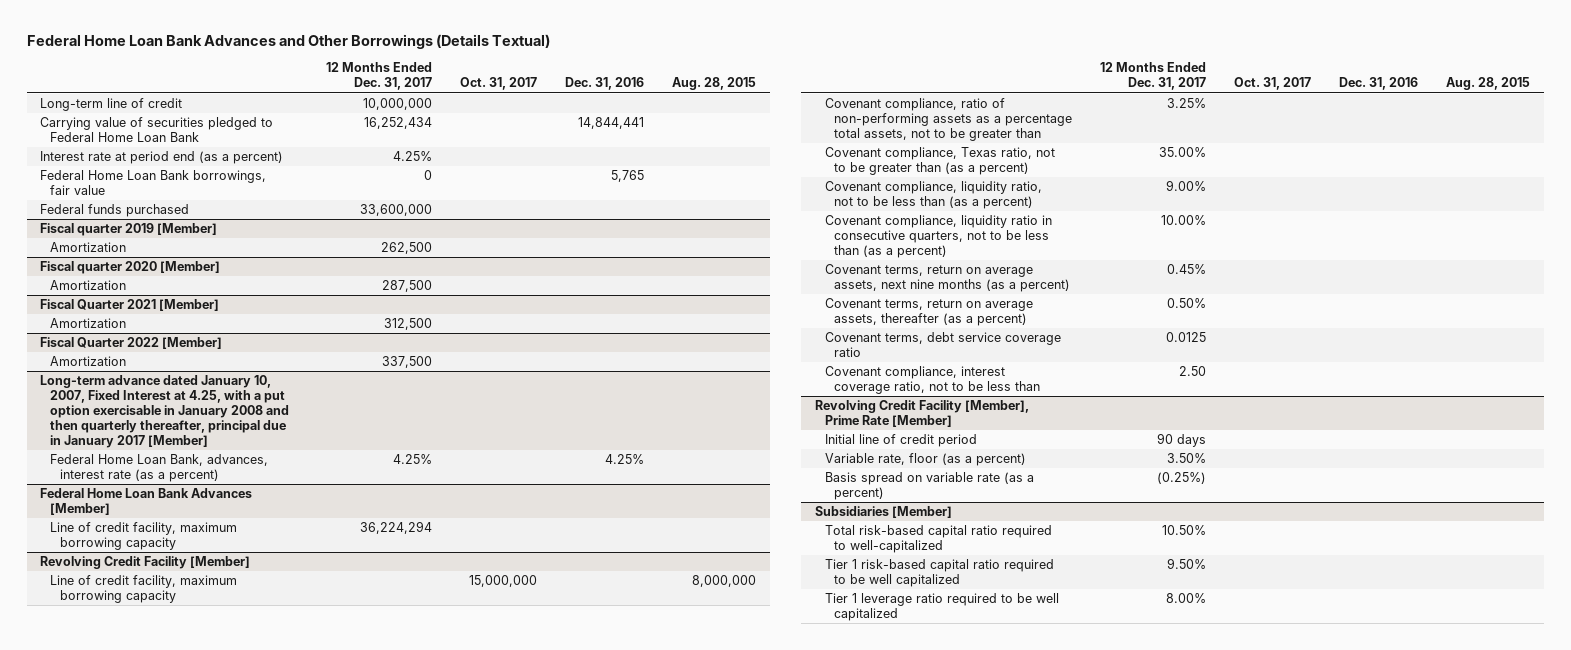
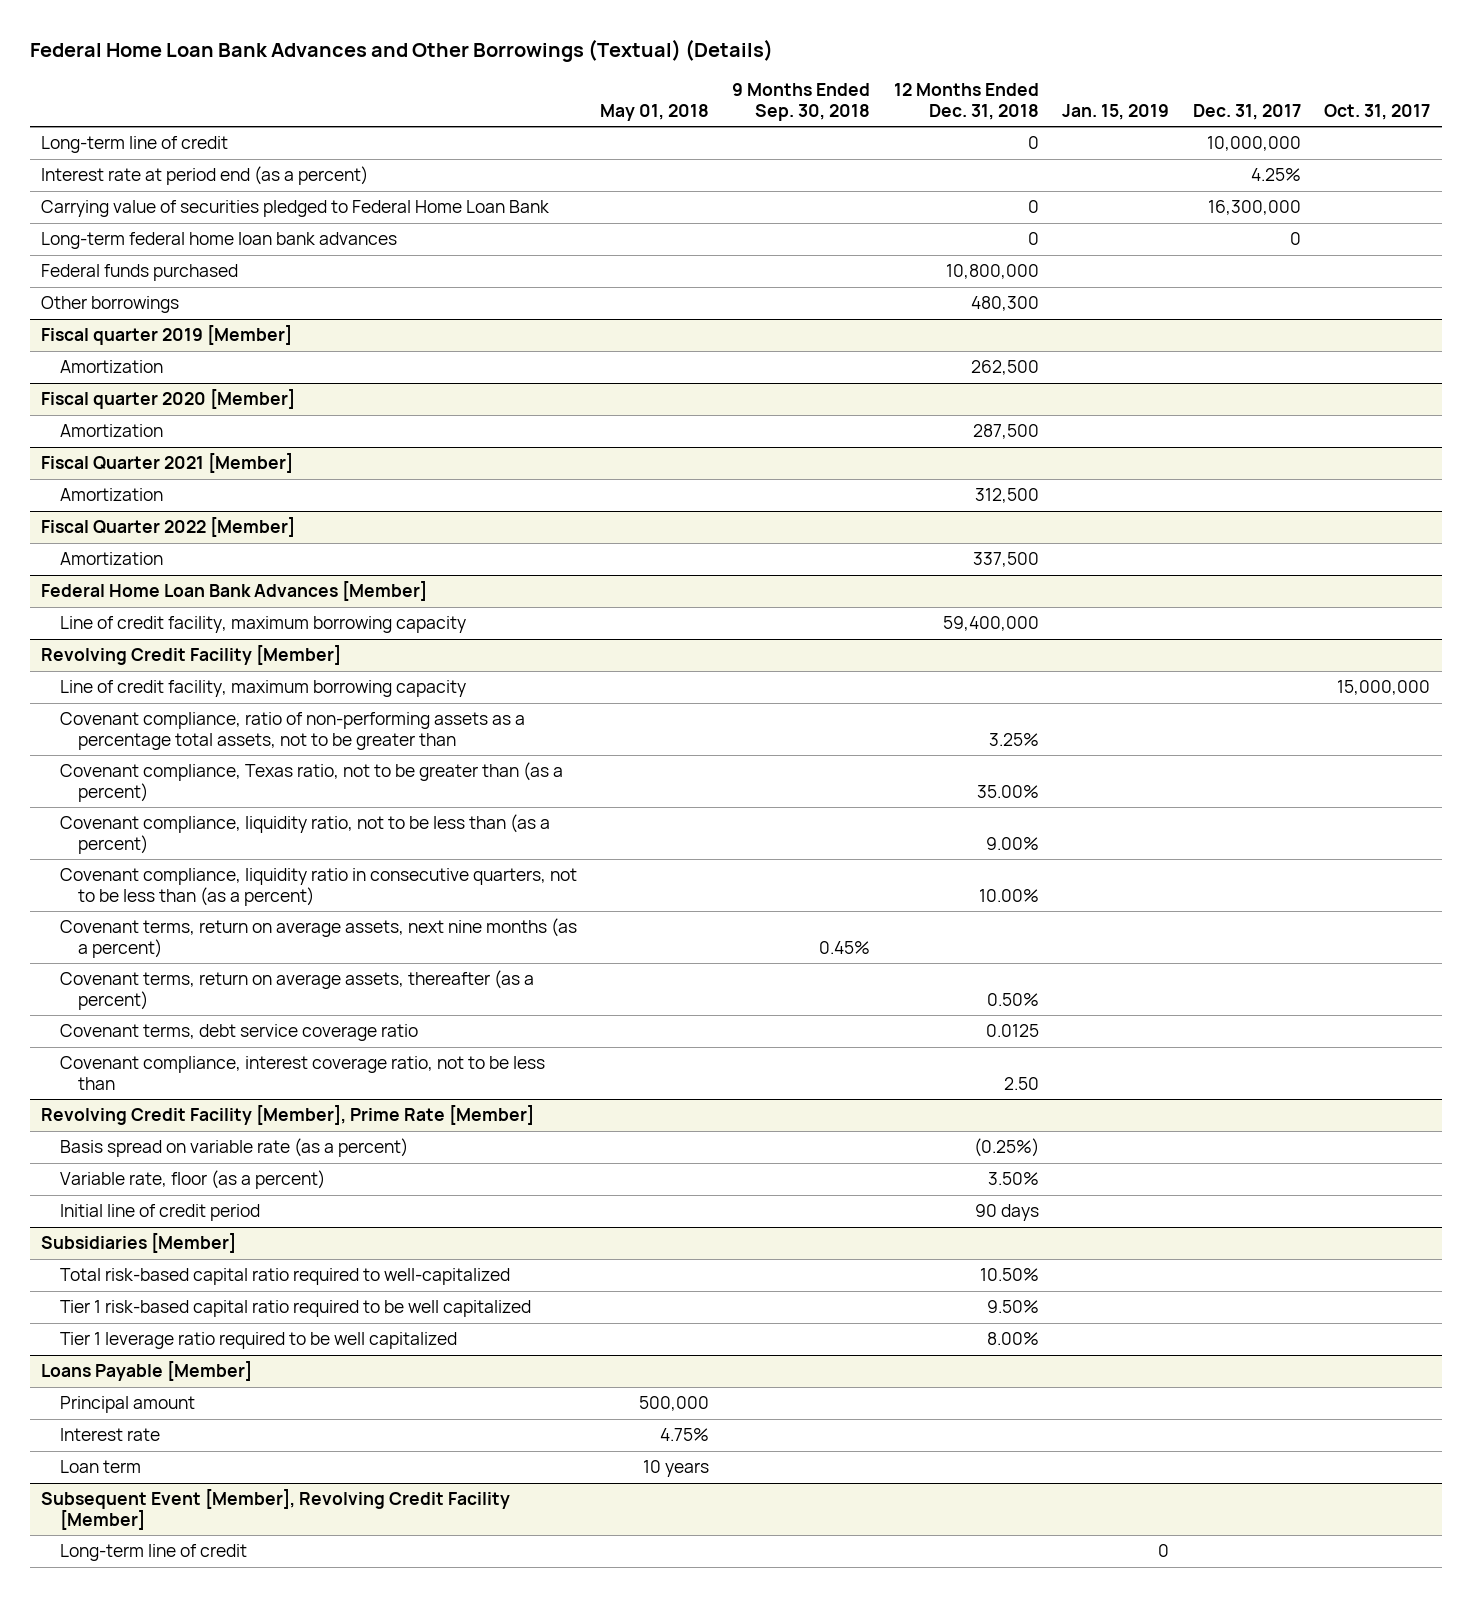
- Federal Home Loan Bank Advances and Other Borrowings (Details Textual)
+ Federal Home Loan Bank Advances and Other Borrowings (Textual) (Details)
- | 12 Months Ended Dec. 31, 2017 | Oct. 31, 2017 | Dec. 31, 2016 | Aug. 28, 2015
+ | May 01, 2018 | 9 Months Ended Sep. 30, 2018 | 12 Months Ended Dec. 31, 2018 | Jan. 15, 2019 | Dec. 31, 2017 | Oct. 31, 2017
- Federal Home Loan Bank borrowings, fair value | 0 | | 5,765 |
moved down: Carrying value of securities pledged to Federal Home Loan Bank | | | 0 | | 16,300,000 |
+ Long-term federal home loan bank advances | | | 0 | | 0 |
+ Other borrowings | | | 480,300 | | |
- Long-term advance dated January 10, 2007, Fixed Interest at 4.25, with a put option exercisable in January 2008 and then quarterly thereafter, principal due in January 2017 [Member]
- Federal Home Loan Bank, advances, interest rate (as a percent) | 4.25% | | 4.25% |
@ Revolving Credit Facility [Member], Prime Rate [Member]
moved down: Variable rate, floor (as a percent) | | | 3.50% | | |
moved down: Initial line of credit period | | | 90 days | | |
+ Loans Payable [Member]
+ Principal amount | 500,000 | | | | |
+ Interest rate | 4.75% | | | | |
+ Loan term | 10 years | | | | |
+ Subsequent Event [Member], Revolving Credit Facility [Member]
+ Long-term line of credit | | | | 0 | |

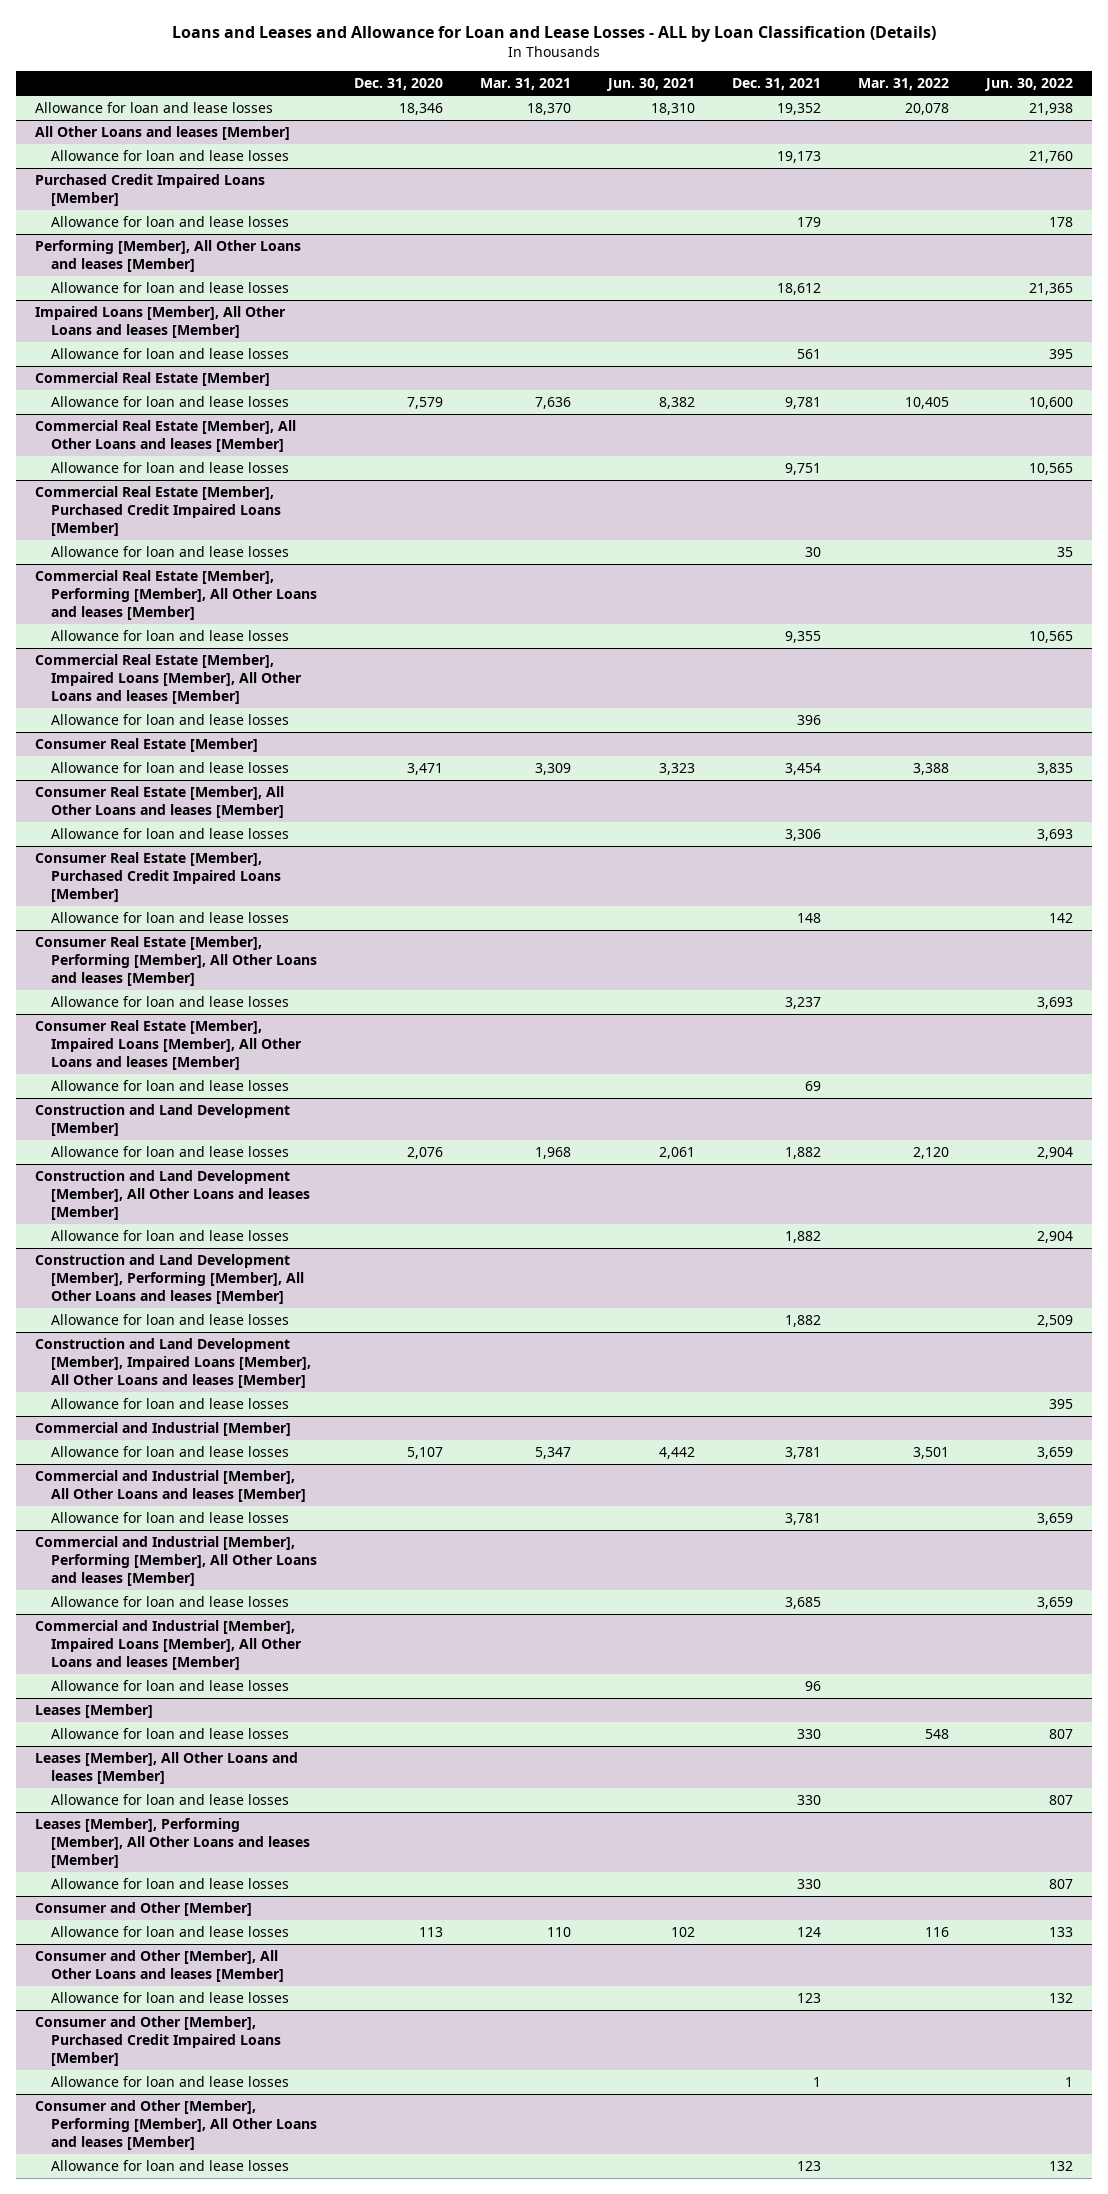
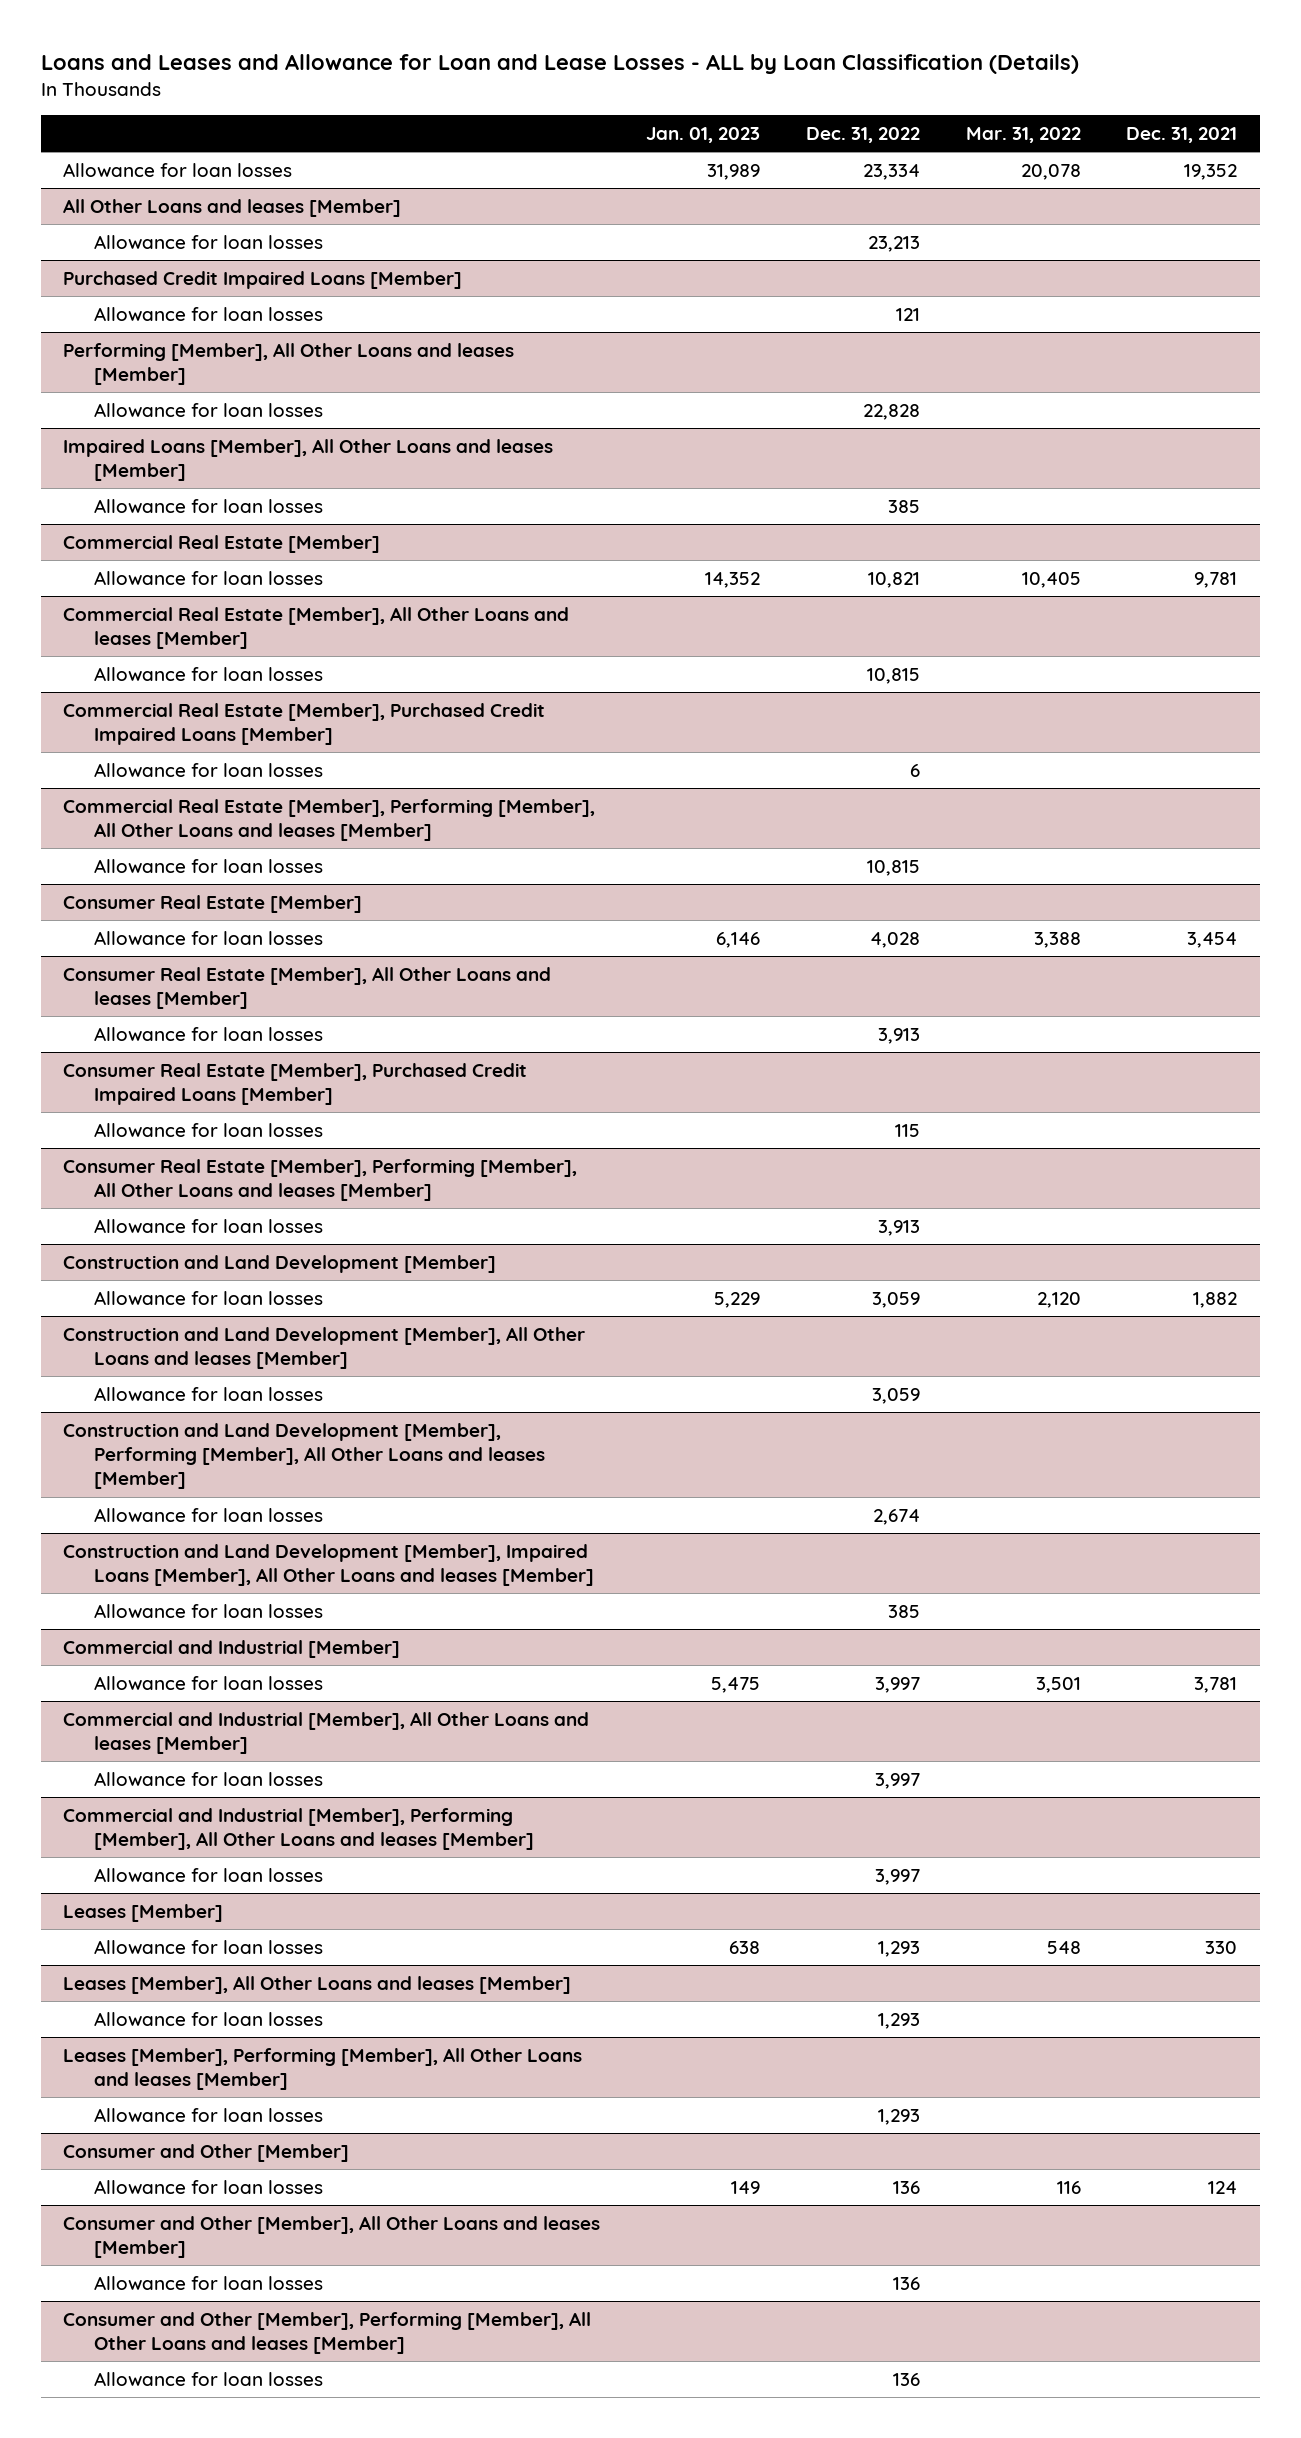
- | Dec. 31, 2020 | Mar. 31, 2021 | Jun. 30, 2021 | Dec. 31, 2021 | Mar. 31, 2022 | Jun. 30, 2022
+ | Jan. 01, 2023 | Dec. 31, 2022 | Mar. 31, 2022 | Dec. 31, 2021
- Allowance for loan and lease losses | 18,346 | 18,370 | 18,310 | 19,352 | 20,078 | 21,938
+ Allowance for loan losses | 31,989 | 23,334 | 20,078 | 19,352
@ All Other Loans and leases [Member]
- Allowance for loan and lease losses | | | | 19,173 | | 21,760
+ Allowance for loan losses | | 23,213 | |
@ Purchased Credit Impaired Loans [Member]
- Allowance for loan and lease losses | | | | 179 | | 178
+ Allowance for loan losses | | 121 | |
@ Performing [Member], All Other Loans and leases [Member]
- Allowance for loan and lease losses | | | | 18,612 | | 21,365
+ Allowance for loan losses | | 22,828 | |
@ Impaired Loans [Member], All Other Loans and leases [Member]
- Allowance for loan and lease losses | | | | 561 | | 395
+ Allowance for loan losses | | 385 | |
@ Commercial Real Estate [Member]
- Allowance for loan and lease losses | 7,579 | 7,636 | 8,382 | 9,781 | 10,405 | 10,600
+ Allowance for loan losses | 14,352 | 10,821 | 10,405 | 9,781
@ Commercial Real Estate [Member], All Other Loans and leases [Member]
- Allowance for loan and lease losses | | | | 9,751 | | 10,565
+ Allowance for loan losses | | 10,815 | |
@ Commercial Real Estate [Member], Purchased Credit Impaired Loans [Member]
- Allowance for loan and lease losses | | | | 30 | | 35
+ Allowance for loan losses | | 6 | |
@ Commercial Real Estate [Member], Performing [Member], All Other Loans and leases [Member]
- Allowance for loan and lease losses | | | | 9,355 | | 10,565
- Commercial Real Estate [Member], Impaired Loans [Member], All Other Loans and leases [Member]
- Allowance for loan and lease losses | | | | 396 | |
@ Commercial Real Estate [Member], Performing [Member], All Other Loans and leases [Member]
+ Allowance for loan losses | | 10,815 | |
@ Consumer Real Estate [Member]
- Allowance for loan and lease losses | 3,471 | 3,309 | 3,323 | 3,454 | 3,388 | 3,835
+ Allowance for loan losses | 6,146 | 4,028 | 3,388 | 3,454
@ Consumer Real Estate [Member], All Other Loans and leases [Member]
- Allowance for loan and lease losses | | | | 3,306 | | 3,693
+ Allowance for loan losses | | 3,913 | |
@ Consumer Real Estate [Member], Purchased Credit Impaired Loans [Member]
- Allowance for loan and lease losses | | | | 148 | | 142
+ Allowance for loan losses | | 115 | |
@ Consumer Real Estate [Member], Performing [Member], All Other Loans and leases [Member]
- Allowance for loan and lease losses | | | | 3,237 | | 3,693
- Consumer Real Estate [Member], Impaired Loans [Member], All Other Loans and leases [Member]
- Allowance for loan and lease losses | | | | 69 | |
@ Consumer Real Estate [Member], Performing [Member], All Other Loans and leases [Member]
+ Allowance for loan losses | | 3,913 | |
@ Construction and Land Development [Member]
- Allowance for loan and lease losses | 2,076 | 1,968 | 2,061 | 1,882 | 2,120 | 2,904
+ Allowance for loan losses | 5,229 | 3,059 | 2,120 | 1,882
@ Construction and Land Development [Member], All Other Loans and leases [Member]
- Allowance for loan and lease losses | | | | 1,882 | | 2,904
+ Allowance for loan losses | | 3,059 | |
@ Construction and Land Development [Member], Performing [Member], All Other Loans and leases [Member]
- Allowance for loan and lease losses | | | | 1,882 | | 2,509
+ Allowance for loan losses | | 2,674 | |
@ Construction and Land Development [Member], Impaired Loans [Member], All Other Loans and leases [Member]
- Allowance for loan and lease losses | | | | | | 395
+ Allowance for loan losses | | 385 | |
@ Commercial and Industrial [Member]
- Allowance for loan and lease losses | 5,107 | 5,347 | 4,442 | 3,781 | 3,501 | 3,659
+ Allowance for loan losses | 5,475 | 3,997 | 3,501 | 3,781
@ Commercial and Industrial [Member], All Other Loans and leases [Member]
- Allowance for loan and lease losses | | | | 3,781 | | 3,659
+ Allowance for loan losses | | 3,997 | |
@ Commercial and Industrial [Member], Performing [Member], All Other Loans and leases [Member]
- Allowance for loan and lease losses | | | | 3,685 | | 3,659
- Commercial and Industrial [Member], Impaired Loans [Member], All Other Loans and leases [Member]
- Allowance for loan and lease losses | | | | 96 | |
@ Commercial and Industrial [Member], Performing [Member], All Other Loans and leases [Member]
+ Allowance for loan losses | | 3,997 | |
@ Leases [Member]
- Allowance for loan and lease losses | | | | 330 | 548 | 807
+ Allowance for loan losses | 638 | 1,293 | 548 | 330
@ Leases [Member], All Other Loans and leases [Member]
- Allowance for loan and lease losses | | | | 330 | | 807
+ Allowance for loan losses | | 1,293 | |
@ Leases [Member], Performing [Member], All Other Loans and leases [Member]
- Allowance for loan and lease losses | | | | 330 | | 807
+ Allowance for loan losses | | 1,293 | |
@ Consumer and Other [Member]
- Allowance for loan and lease losses | 113 | 110 | 102 | 124 | 116 | 133
+ Allowance for loan losses | 149 | 136 | 116 | 124
@ Consumer and Other [Member], All Other Loans and leases [Member]
- Allowance for loan and lease losses | | | | 123 | | 132
- Consumer and Other [Member], Purchased Credit Impaired Loans [Member]
- Allowance for loan and lease losses | | | | 1 | | 1
@ Consumer and Other [Member], All Other Loans and leases [Member]
+ Allowance for loan losses | | 136 | |
@ Consumer and Other [Member], Performing [Member], All Other Loans and leases [Member]
- Allowance for loan and lease losses | | | | 123 | | 132
+ Allowance for loan losses | | 136 | |

